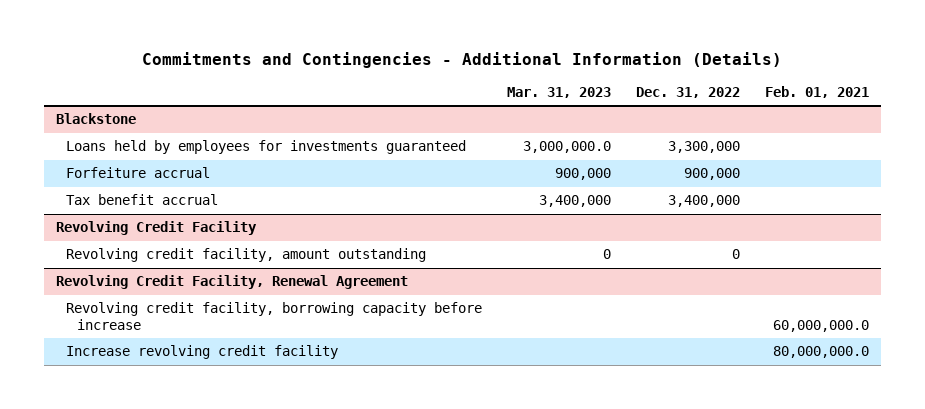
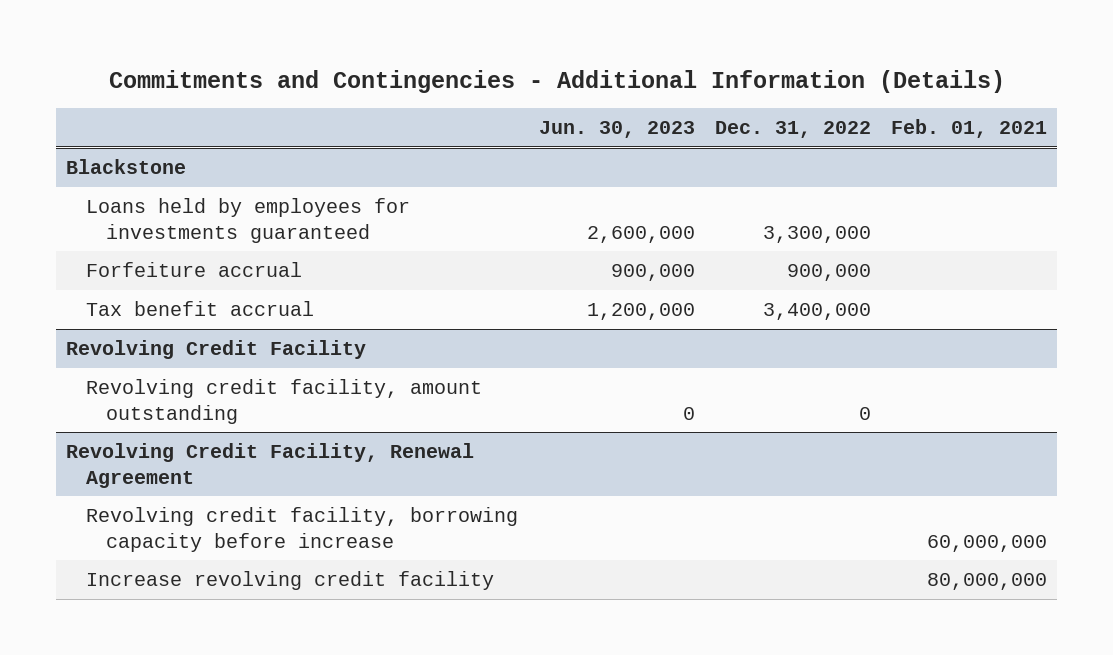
- | Mar. 31, 2023 | Dec. 31, 2022 | Feb. 01, 2021
+ | Jun. 30, 2023 | Dec. 31, 2022 | Feb. 01, 2021
@ Revolving Credit Facility, Renewal Agreement
- Revolving credit facility, borrowing capacity before increase | | | 60,000,000.0
- Increase revolving credit facility | | | 80,000,000.0
+ Revolving credit facility, borrowing capacity before increase | | | 60,000,000
+ Increase revolving credit facility | | | 80,000,000

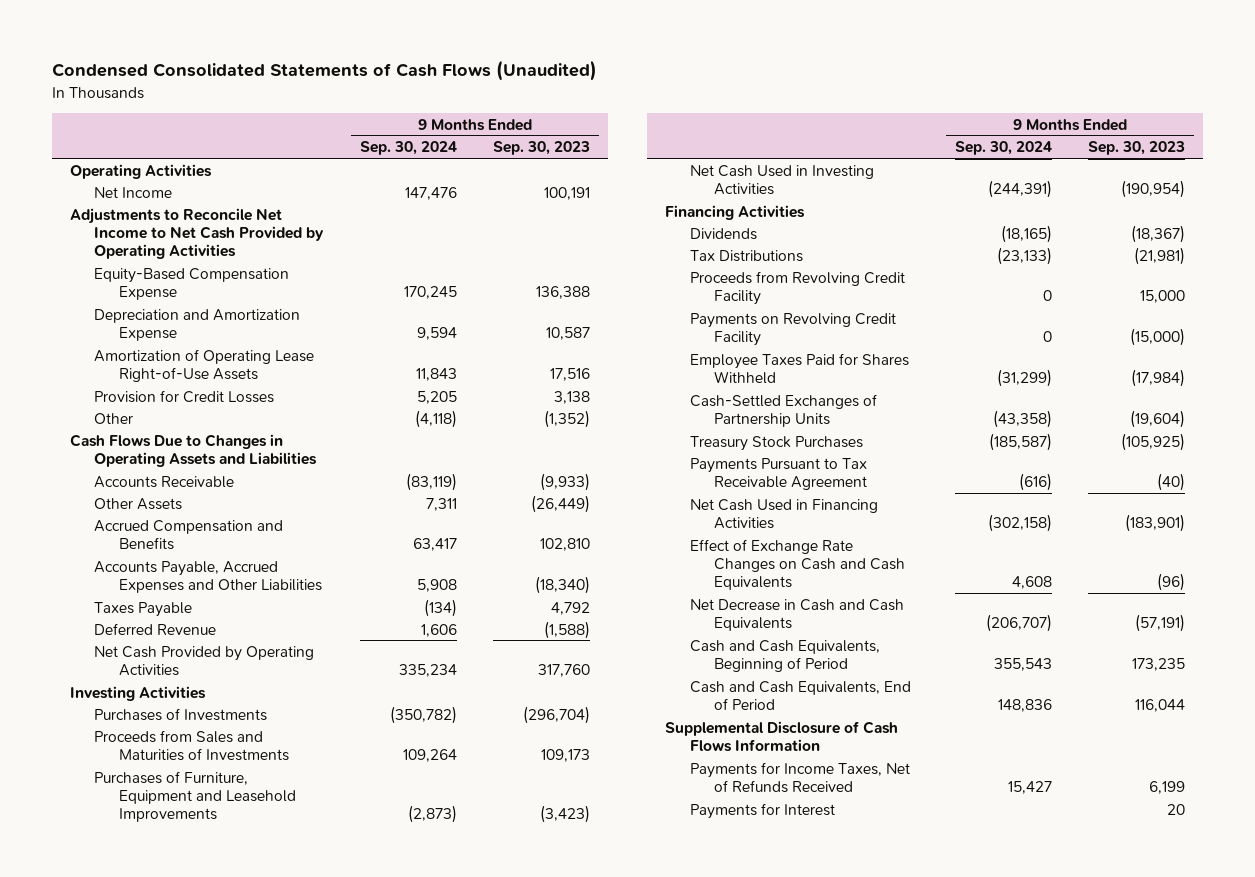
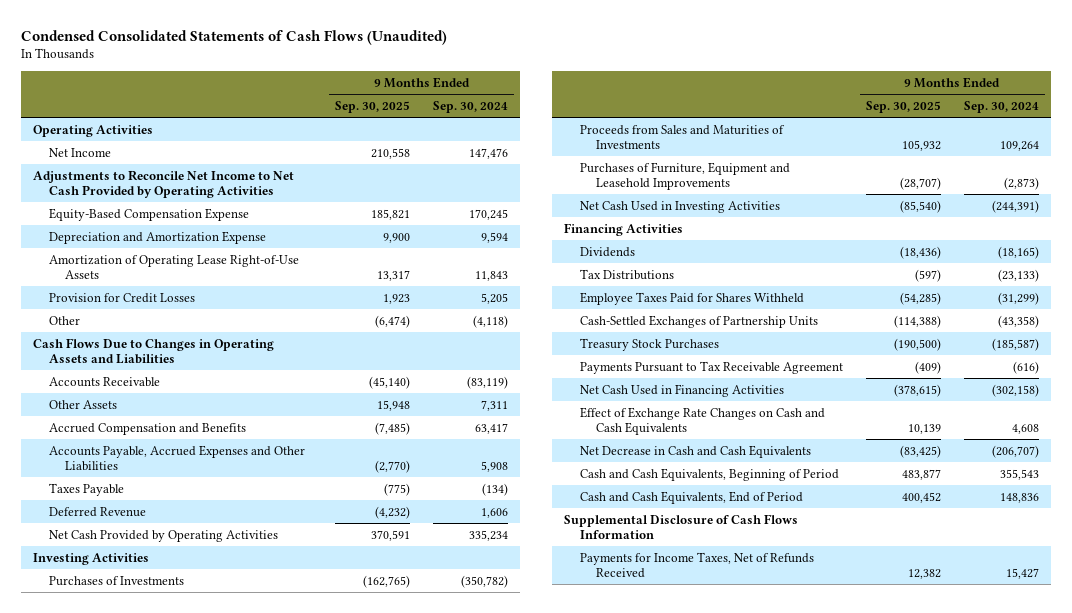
- | 9 Months Ended Sep. 30, 2024 | 9 Months Ended Sep. 30, 2023
+ | 9 Months Ended Sep. 30, 2025 | 9 Months Ended Sep. 30, 2024
- Proceeds from Revolving Credit Facility | 0 | 15,000
- Payments on Revolving Credit Facility | 0 | (15,000)
- Payments for Interest | | 20

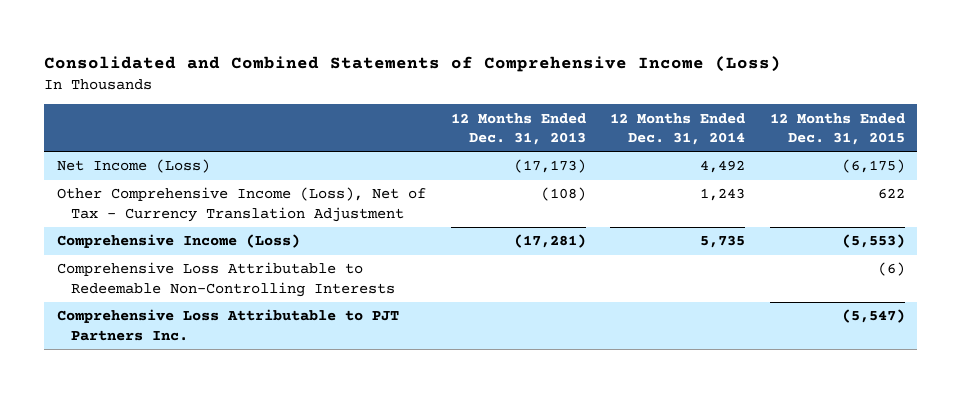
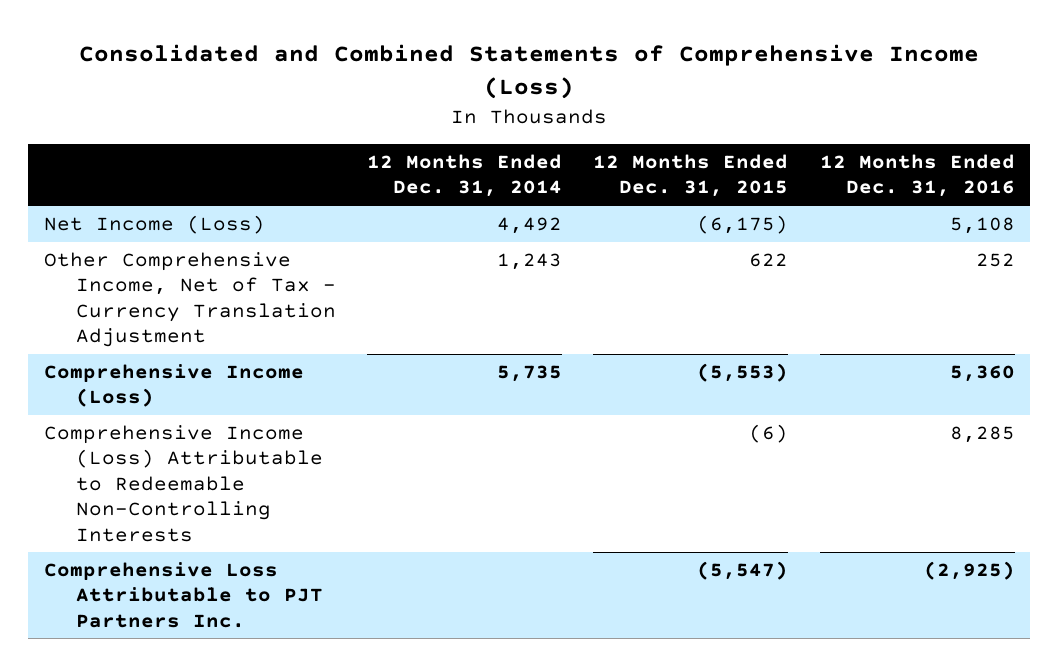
- | 12 Months Ended Dec. 31, 2013 | 12 Months Ended Dec. 31, 2014 | 12 Months Ended Dec. 31, 2015
+ | 12 Months Ended Dec. 31, 2014 | 12 Months Ended Dec. 31, 2015 | 12 Months Ended Dec. 31, 2016
- Other Comprehensive Income (Loss), Net of Tax - Currency Translation Adjustment | (108) | 1,243 | 622
+ Other Comprehensive Income, Net of Tax - Currency Translation Adjustment | 1,243 | 622 | 252
- Comprehensive Loss Attributable to Redeemable Non-Controlling Interests | | | (6)
+ Comprehensive Income (Loss) Attributable to Redeemable Non-Controlling Interests | | (6) | 8,285

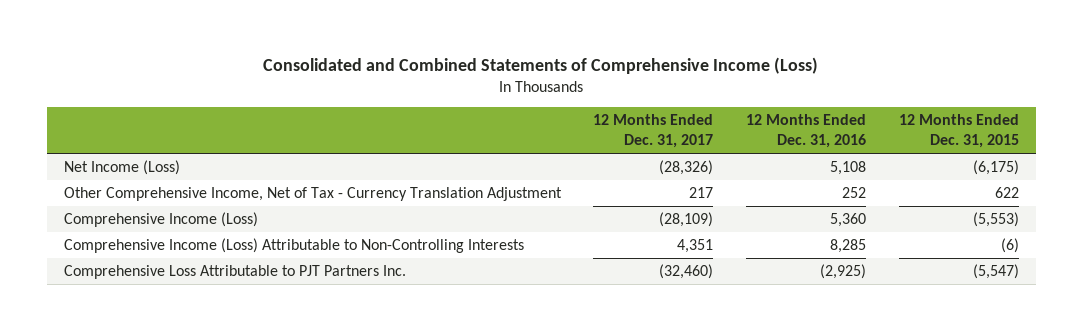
- | 12 Months Ended Dec. 31, 2014 | 12 Months Ended Dec. 31, 2015 | 12 Months Ended Dec. 31, 2016
+ | 12 Months Ended Dec. 31, 2017 | 12 Months Ended Dec. 31, 2016 | 12 Months Ended Dec. 31, 2015
- Comprehensive Income (Loss) Attributable to Redeemable Non-Controlling Interests | | (6) | 8,285
+ Comprehensive Income (Loss) Attributable to Non-Controlling Interests | 4,351 | 8,285 | (6)

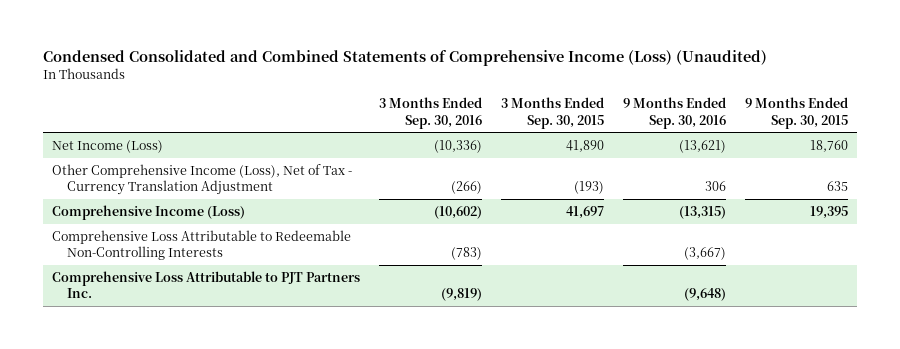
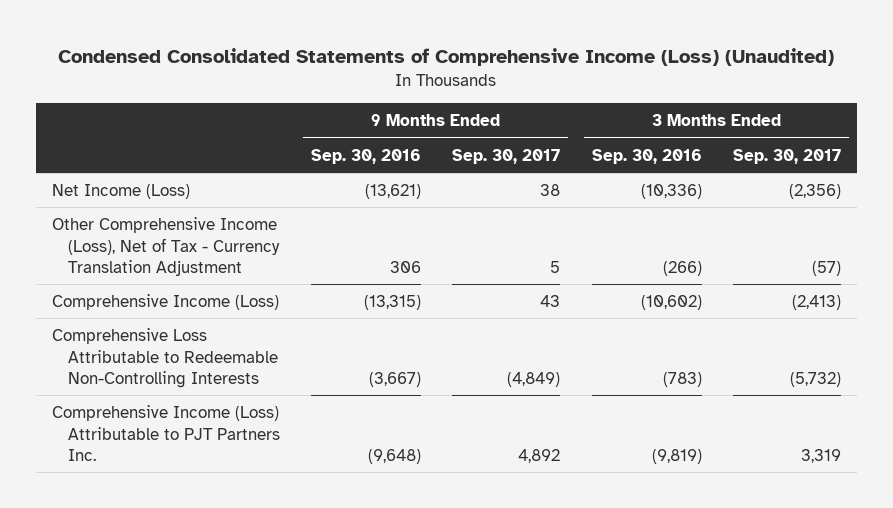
- Condensed Consolidated and Combined Statements of Comprehensive Income (Loss) (Unaudited)
+ Condensed Consolidated Statements of Comprehensive Income (Loss) (Unaudited)
- | 3 Months Ended Sep. 30, 2016 | 3 Months Ended Sep. 30, 2015 | 9 Months Ended Sep. 30, 2016 | 9 Months Ended Sep. 30, 2015
+ | 9 Months Ended Sep. 30, 2016 | 9 Months Ended Sep. 30, 2017 | 3 Months Ended Sep. 30, 2016 | 3 Months Ended Sep. 30, 2017
- Comprehensive Loss Attributable to PJT Partners Inc. | (9,819) | | (9,648) |
+ Comprehensive Income (Loss) Attributable to PJT Partners Inc. | (9,648) | 4,892 | (9,819) | 3,319

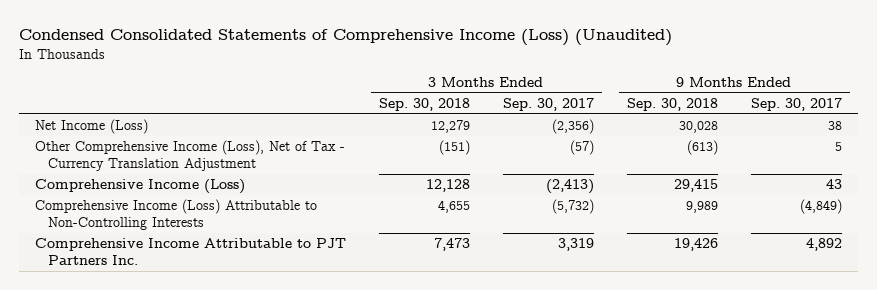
- | 9 Months Ended Sep. 30, 2016 | 9 Months Ended Sep. 30, 2017 | 3 Months Ended Sep. 30, 2016 | 3 Months Ended Sep. 30, 2017
+ | 3 Months Ended Sep. 30, 2018 | 3 Months Ended Sep. 30, 2017 | 9 Months Ended Sep. 30, 2018 | 9 Months Ended Sep. 30, 2017
- Comprehensive Loss Attributable to Redeemable Non-Controlling Interests | (3,667) | (4,849) | (783) | (5,732)
- Comprehensive Income (Loss) Attributable to PJT Partners Inc. | (9,648) | 4,892 | (9,819) | 3,319
+ Comprehensive Income (Loss) Attributable to Non-Controlling Interests | 4,655 | (5,732) | 9,989 | (4,849)
+ Comprehensive Income Attributable to PJT Partners Inc. | 7,473 | 3,319 | 19,426 | 4,892

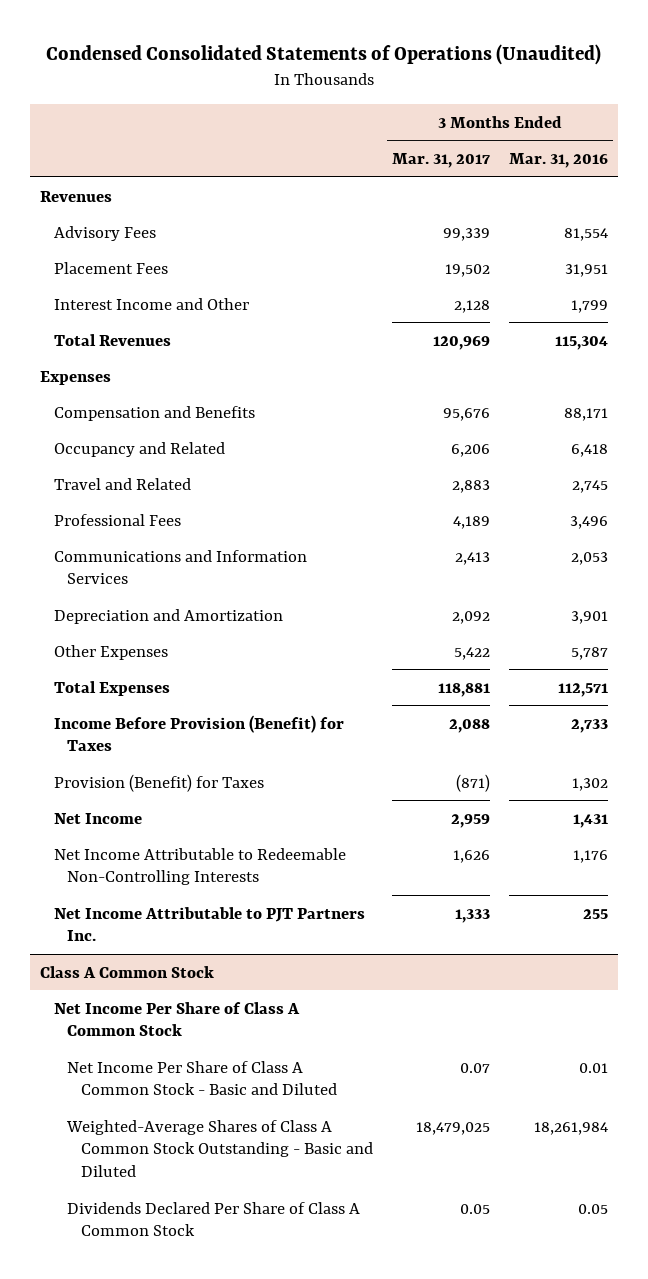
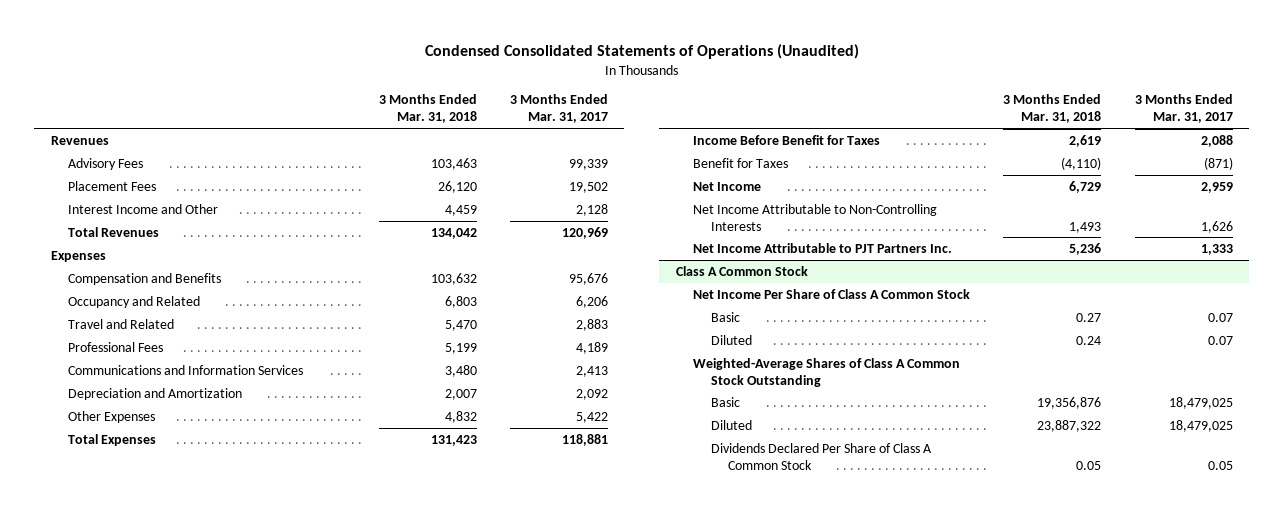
- | 3 Months Ended Mar. 31, 2017 | 3 Months Ended Mar. 31, 2016
+ | 3 Months Ended Mar. 31, 2018 | 3 Months Ended Mar. 31, 2017
- Income Before Provision (Benefit) for Taxes | 2,088 | 2,733
- Provision (Benefit) for Taxes | (871) | 1,302
+ Income Before Benefit for Taxes | 2,619 | 2,088
+ Benefit for Taxes | (4,110) | (871)
- Net Income Attributable to Redeemable Non-Controlling Interests | 1,626 | 1,176
+ Net Income Attributable to Non-Controlling Interests | 1,493 | 1,626
@ Class A Common Stock
- Net Income Per Share of Class A Common Stock - Basic and Diluted | 0.07 | 0.01
- Weighted-Average Shares of Class A Common Stock Outstanding - Basic and Diluted | 18,479,025 | 18,261,984
+ Basic | 0.27 | 0.07
+ Diluted | 0.24 | 0.07
+ Weighted-Average Shares of Class A Common Stock Outstanding
+ Basic | 19,356,876 | 18,479,025
+ Diluted | 23,887,322 | 18,479,025

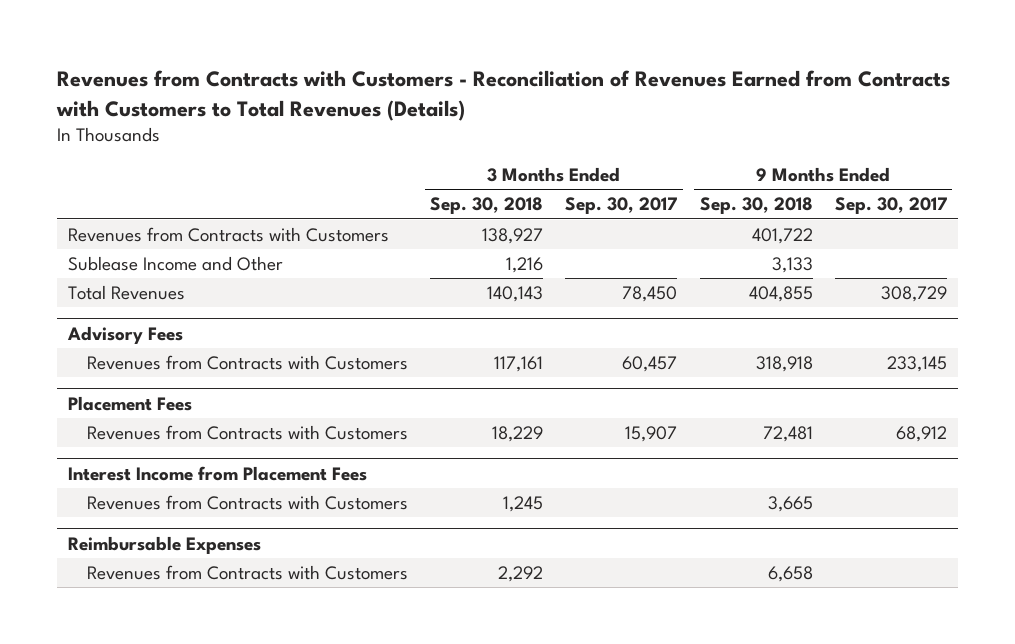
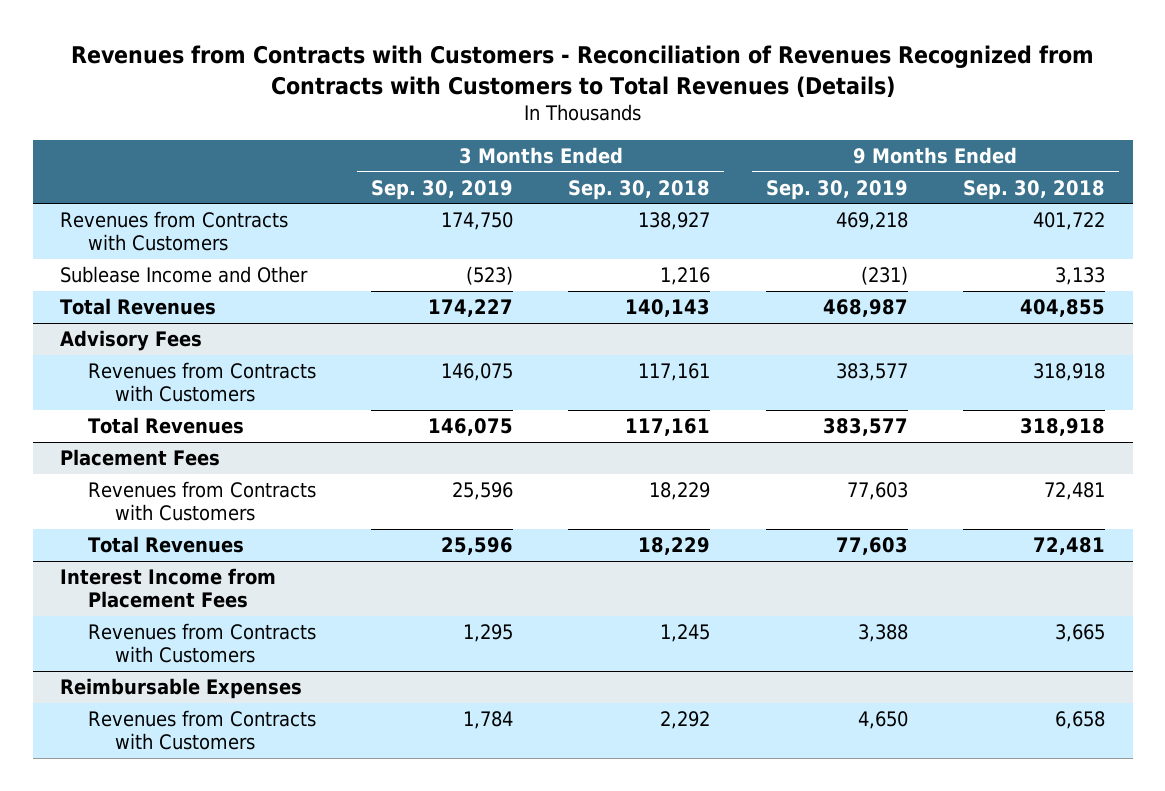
- Revenues from Contracts with Customers - Reconciliation of Revenues Earned from Contracts with Customers to Total Revenues (Details)
+ Revenues from Contracts with Customers - Reconciliation of Revenues Recognized from Contracts with Customers to Total Revenues (Details)
- | 3 Months Ended Sep. 30, 2018 | 3 Months Ended Sep. 30, 2017 | 9 Months Ended Sep. 30, 2018 | 9 Months Ended Sep. 30, 2017
+ | 3 Months Ended Sep. 30, 2019 | 3 Months Ended Sep. 30, 2018 | 9 Months Ended Sep. 30, 2019 | 9 Months Ended Sep. 30, 2018
@ Advisory Fees
+ Total Revenues | 146,075 | 117,161 | 383,577 | 318,918
@ Placement Fees
+ Total Revenues | 25,596 | 18,229 | 77,603 | 72,481

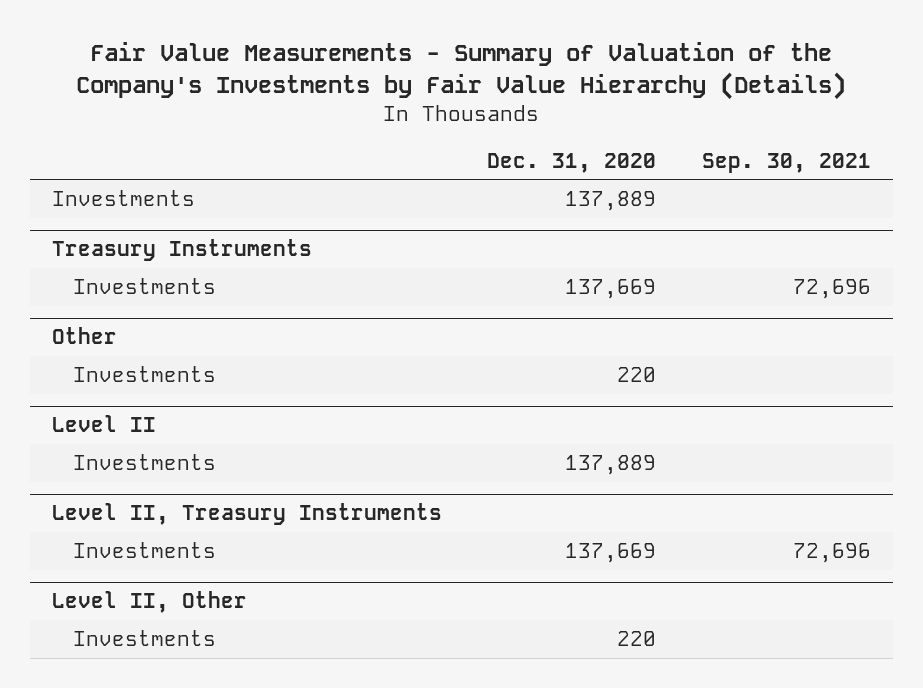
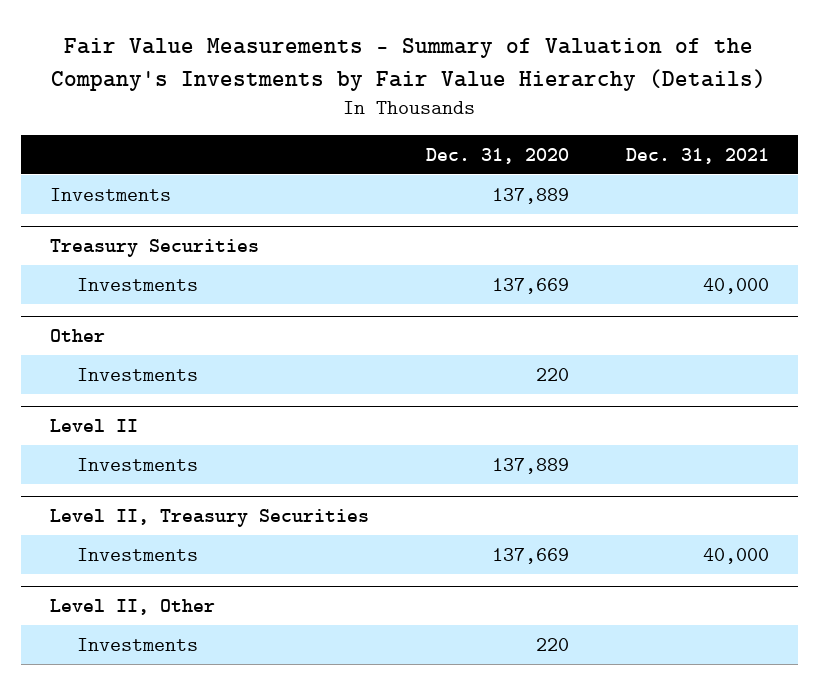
- | Dec. 31, 2020 | Sep. 30, 2021
+ | Dec. 31, 2020 | Dec. 31, 2021
- Treasury Instruments
+ Treasury Securities
- Level II, Treasury Instruments
+ Level II, Treasury Securities

